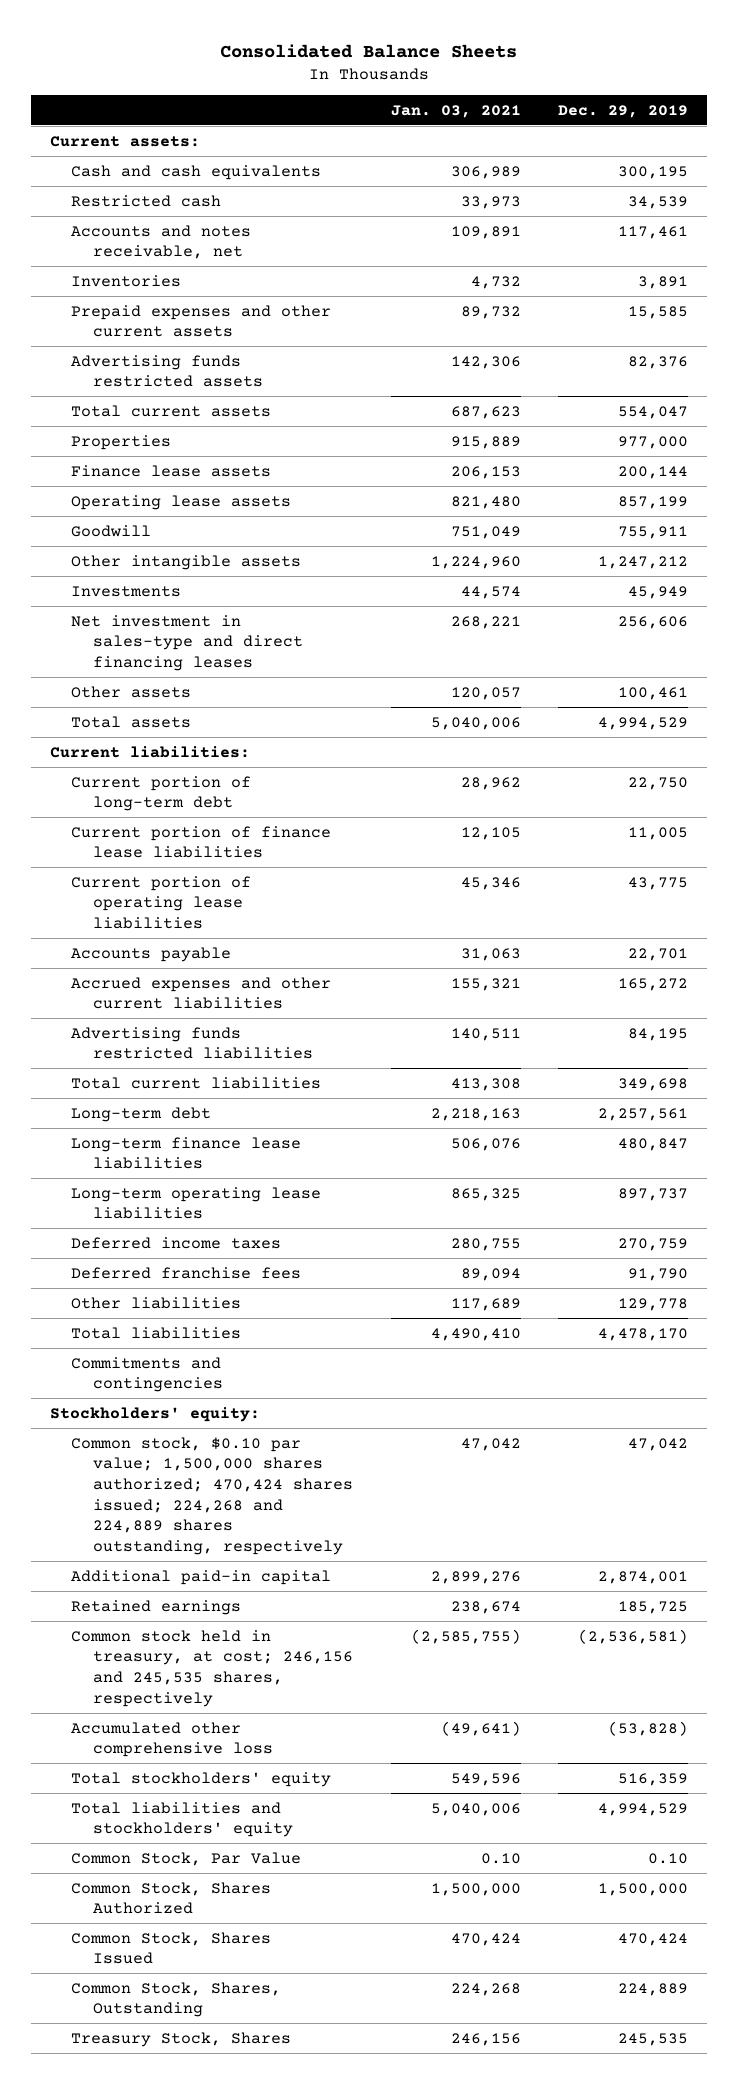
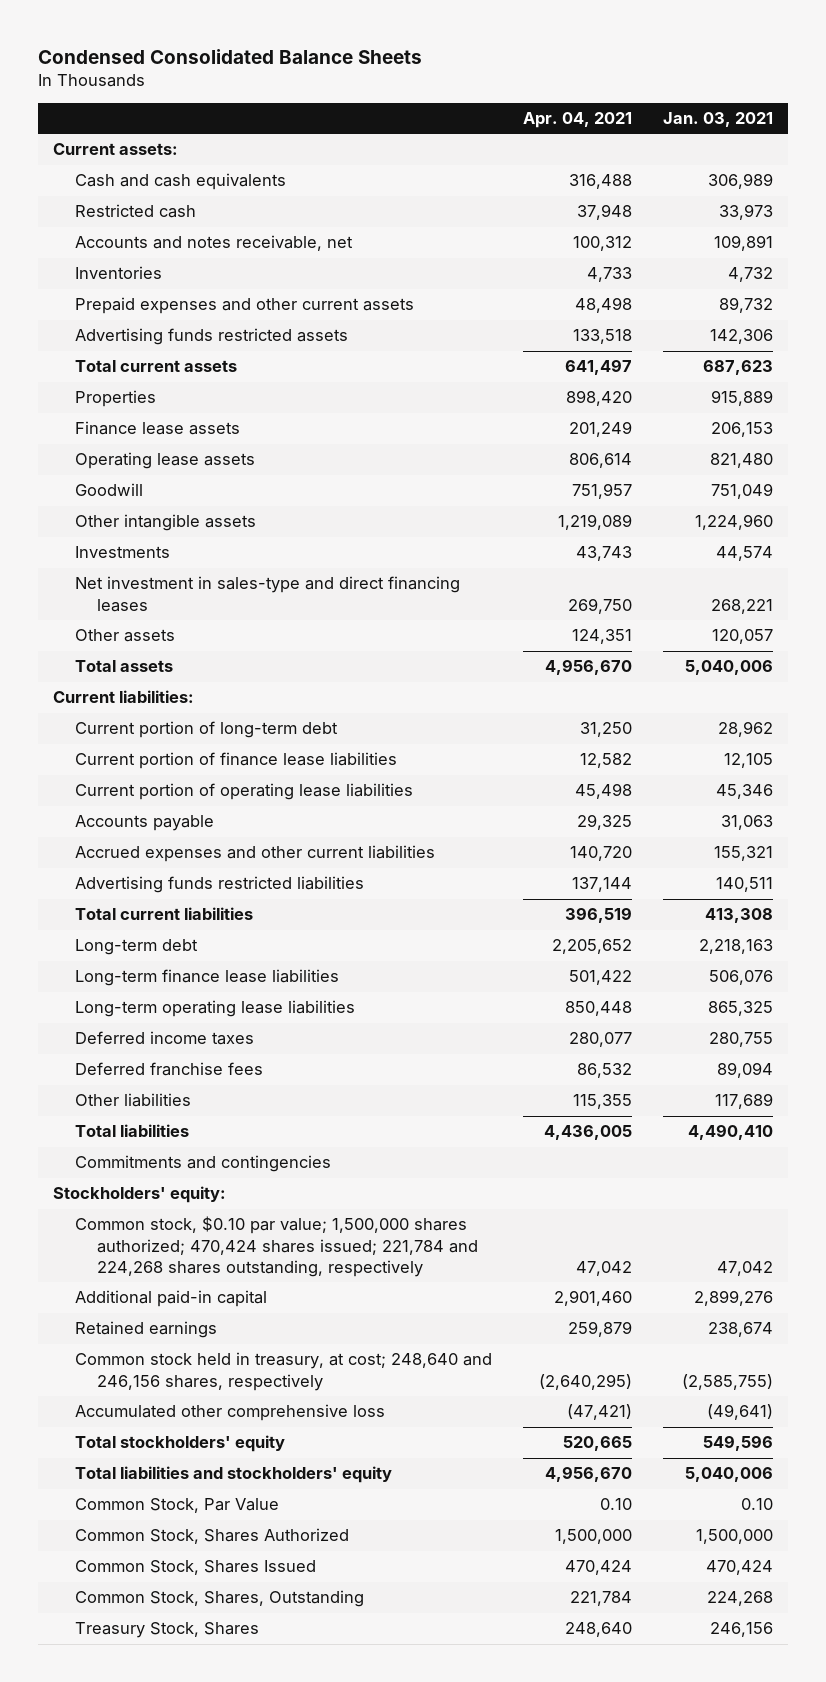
- Consolidated Balance Sheets
+ Condensed Consolidated Balance Sheets
- | Jan. 03, 2021 | Dec. 29, 2019
+ | Apr. 04, 2021 | Jan. 03, 2021
- Common stock, $0.10 par value; 1,500,000 shares authorized; 470,424 shares issued; 224,268 and 224,889 shares outstanding, respectively | 47,042 | 47,042
+ Common stock, $0.10 par value; 1,500,000 shares authorized; 470,424 shares issued; 221,784 and 224,268 shares outstanding, respectively | 47,042 | 47,042
- Common stock held in treasury, at cost; 246,156 and 245,535 shares, respectively | (2,585,755) | (2,536,581)
+ Common stock held in treasury, at cost; 248,640 and 246,156 shares, respectively | (2,640,295) | (2,585,755)

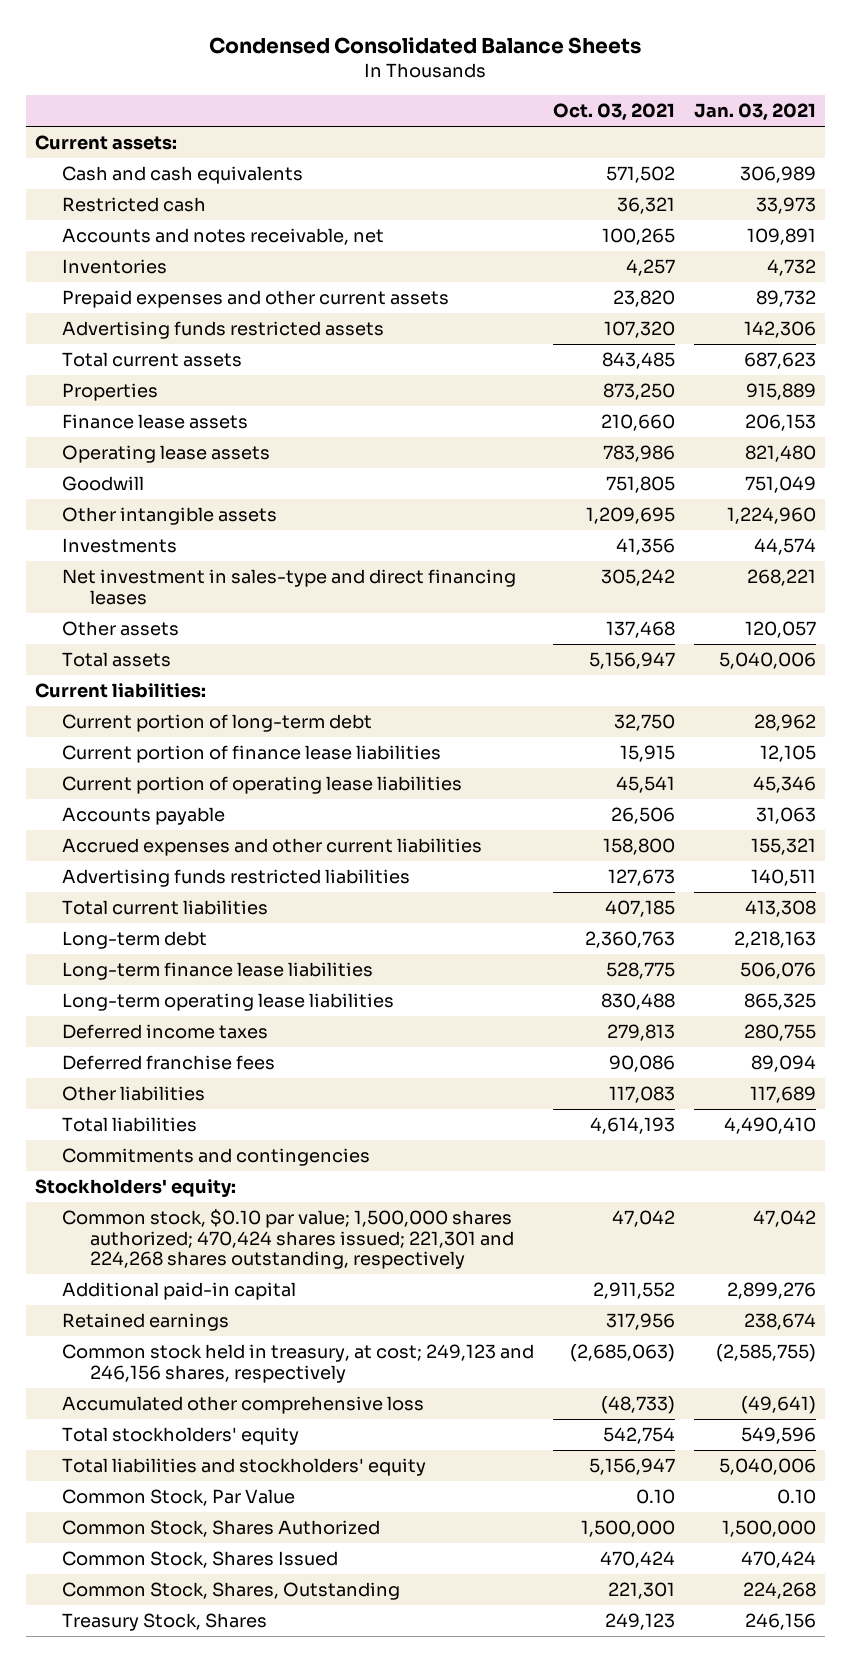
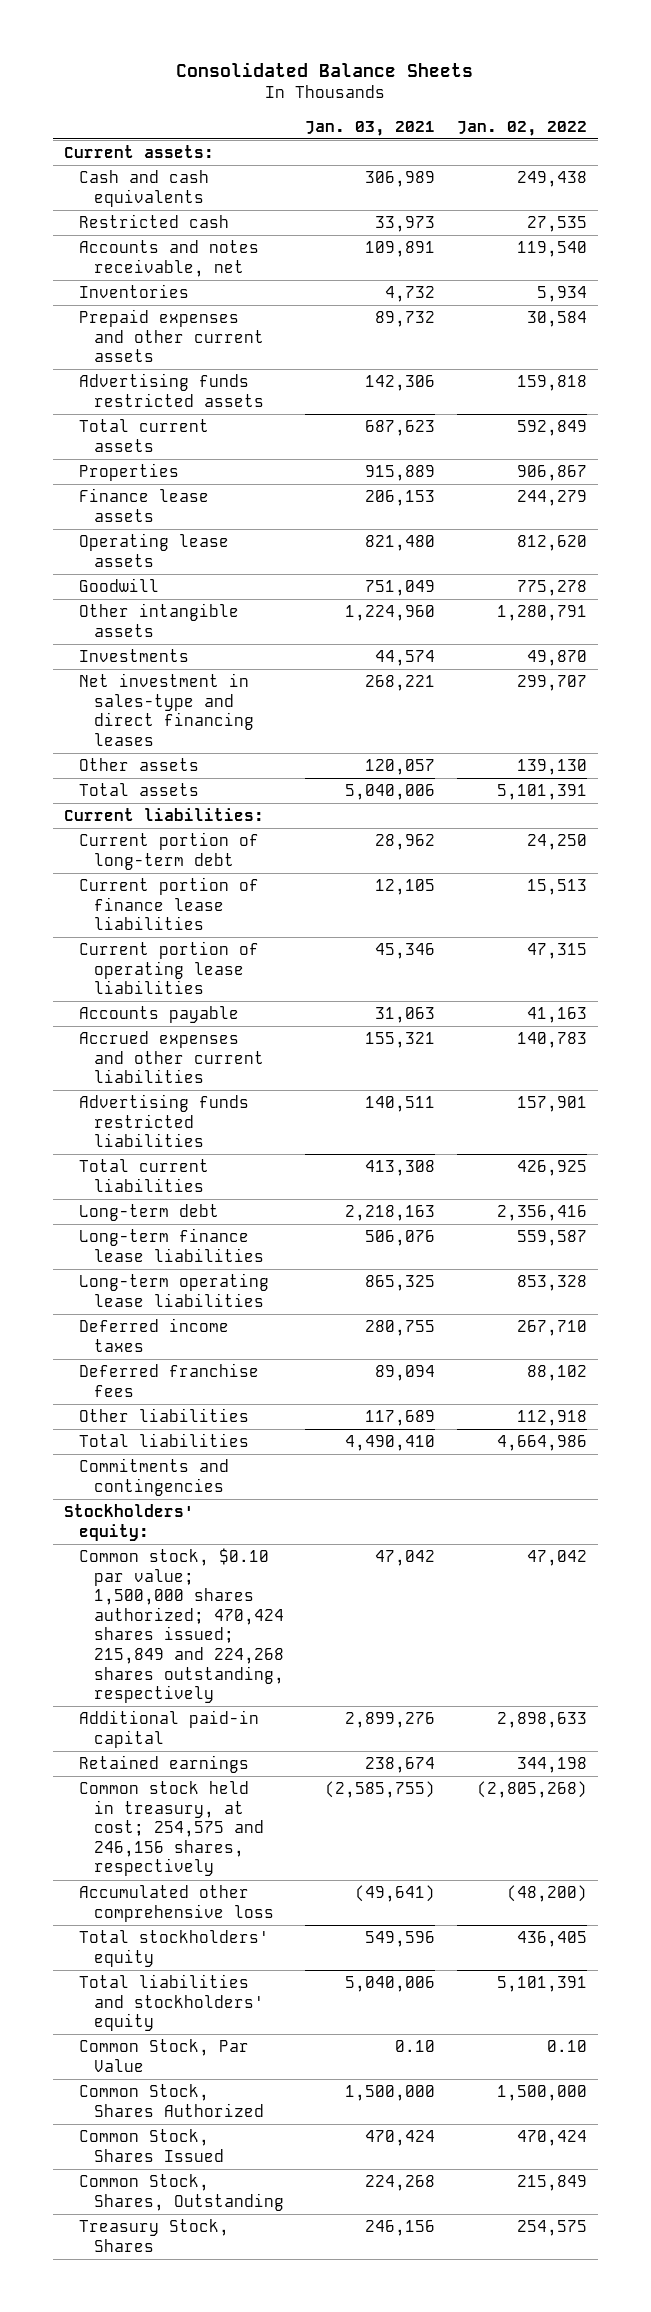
- Condensed Consolidated Balance Sheets
+ Consolidated Balance Sheets
- | Oct. 03, 2021 | Jan. 03, 2021
+ | Jan. 03, 2021 | Jan. 02, 2022
- Common stock, $0.10 par value; 1,500,000 shares authorized; 470,424 shares issued; 221,301 and 224,268 shares outstanding, respectively | 47,042 | 47,042
+ Common stock, $0.10 par value; 1,500,000 shares authorized; 470,424 shares issued; 215,849 and 224,268 shares outstanding, respectively | 47,042 | 47,042
- Common stock held in treasury, at cost; 249,123 and 246,156 shares, respectively | (2,685,063) | (2,585,755)
+ Common stock held in treasury, at cost; 254,575 and 246,156 shares, respectively | (2,585,755) | (2,805,268)

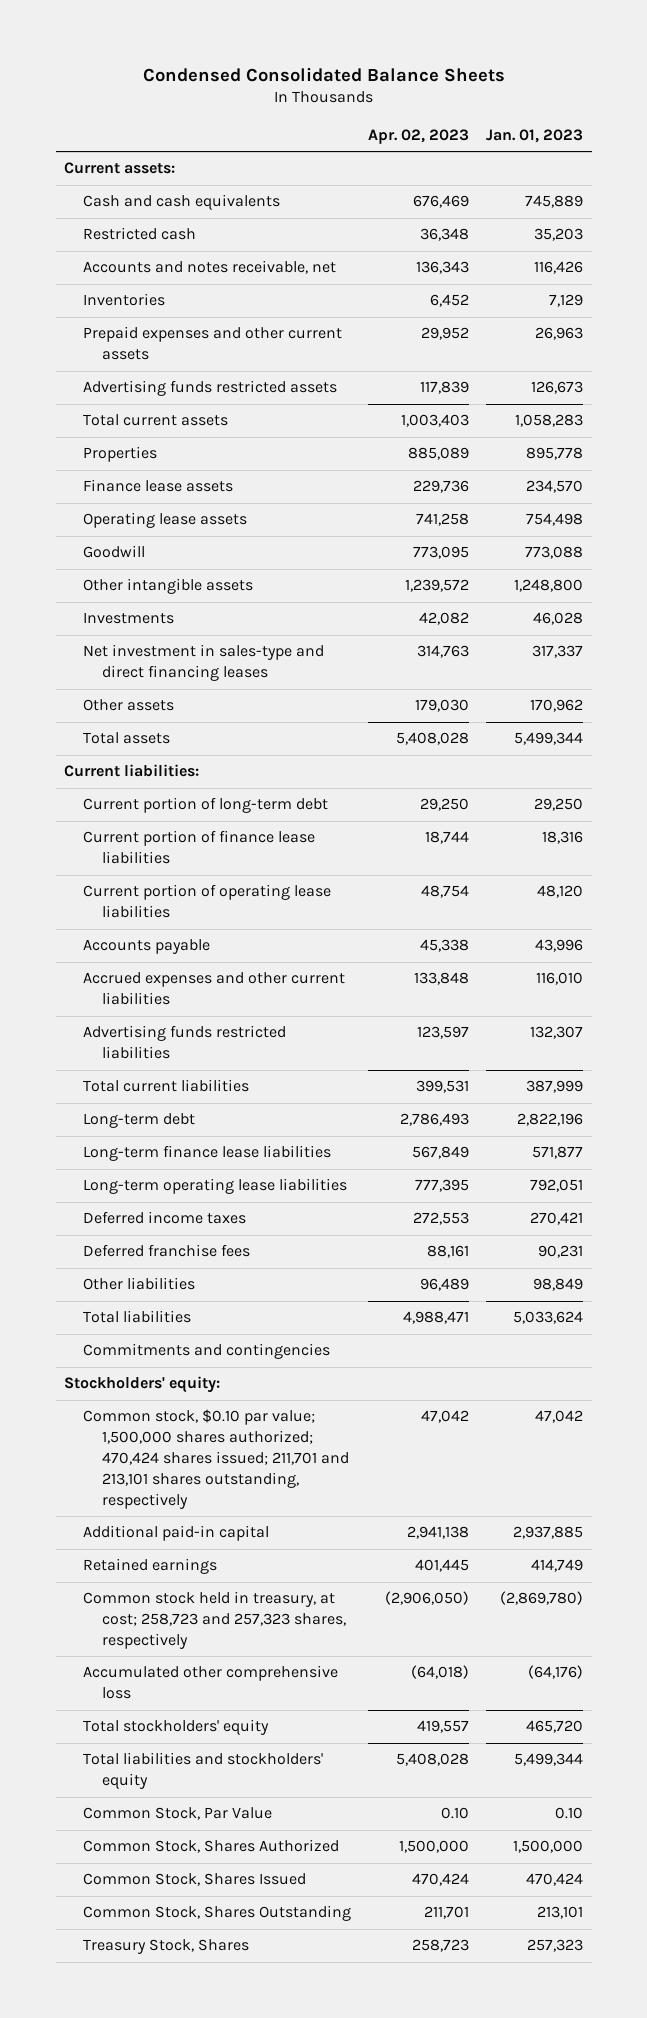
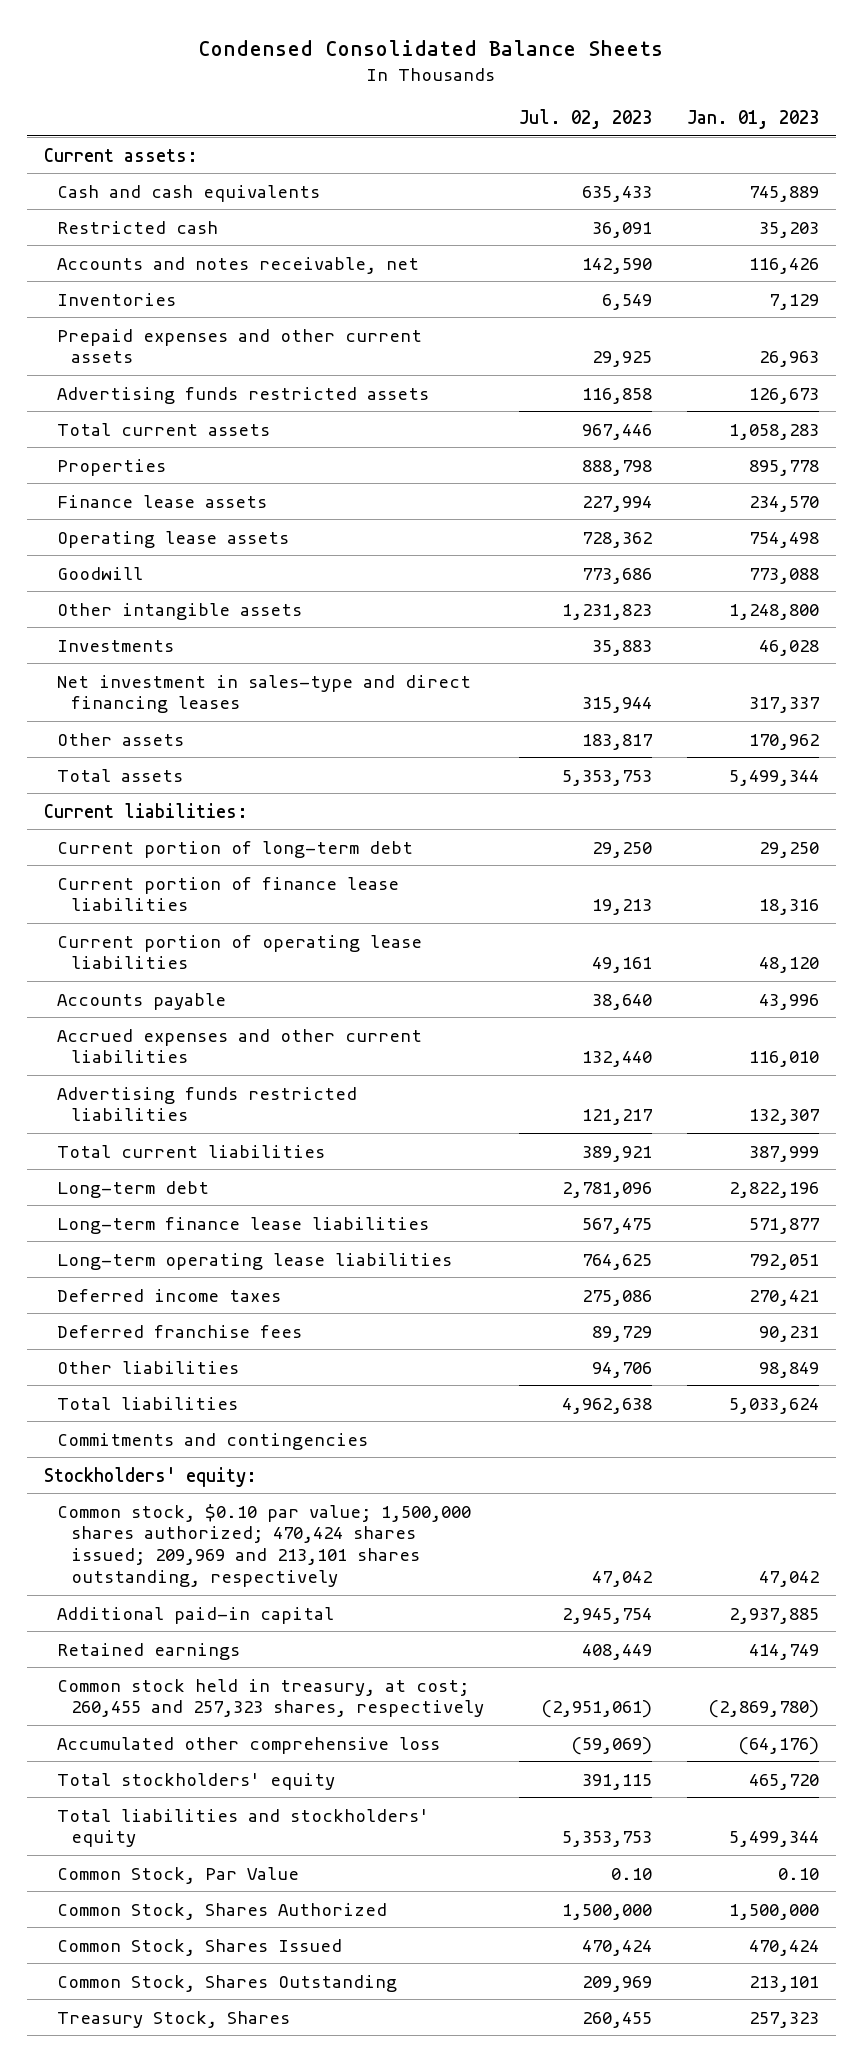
- | Apr. 02, 2023 | Jan. 01, 2023
+ | Jul. 02, 2023 | Jan. 01, 2023
- Common stock, $0.10 par value; 1,500,000 shares authorized; 470,424 shares issued; 211,701 and 213,101 shares outstanding, respectively | 47,042 | 47,042
+ Common stock, $0.10 par value; 1,500,000 shares authorized; 470,424 shares issued; 209,969 and 213,101 shares outstanding, respectively | 47,042 | 47,042
- Common stock held in treasury, at cost; 258,723 and 257,323 shares, respectively | (2,906,050) | (2,869,780)
+ Common stock held in treasury, at cost; 260,455 and 257,323 shares, respectively | (2,951,061) | (2,869,780)

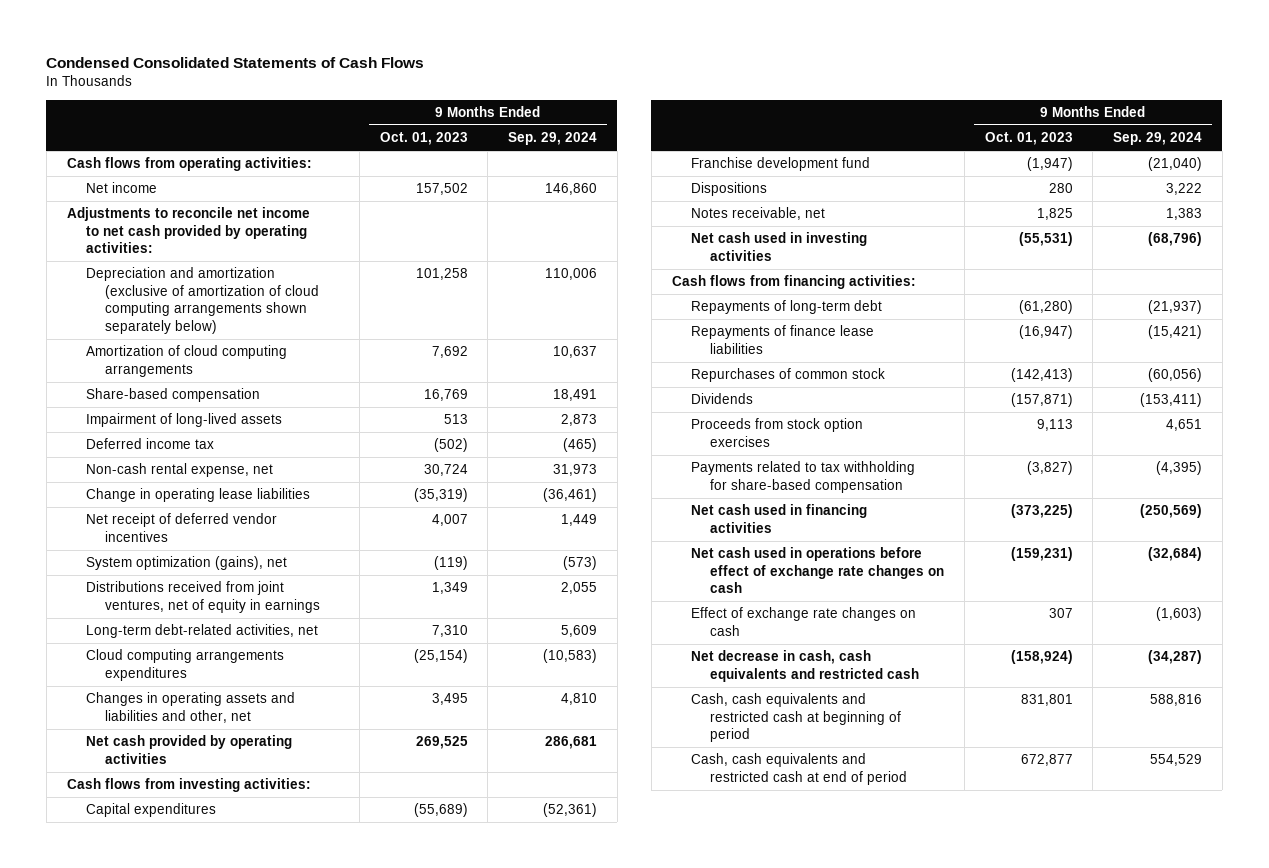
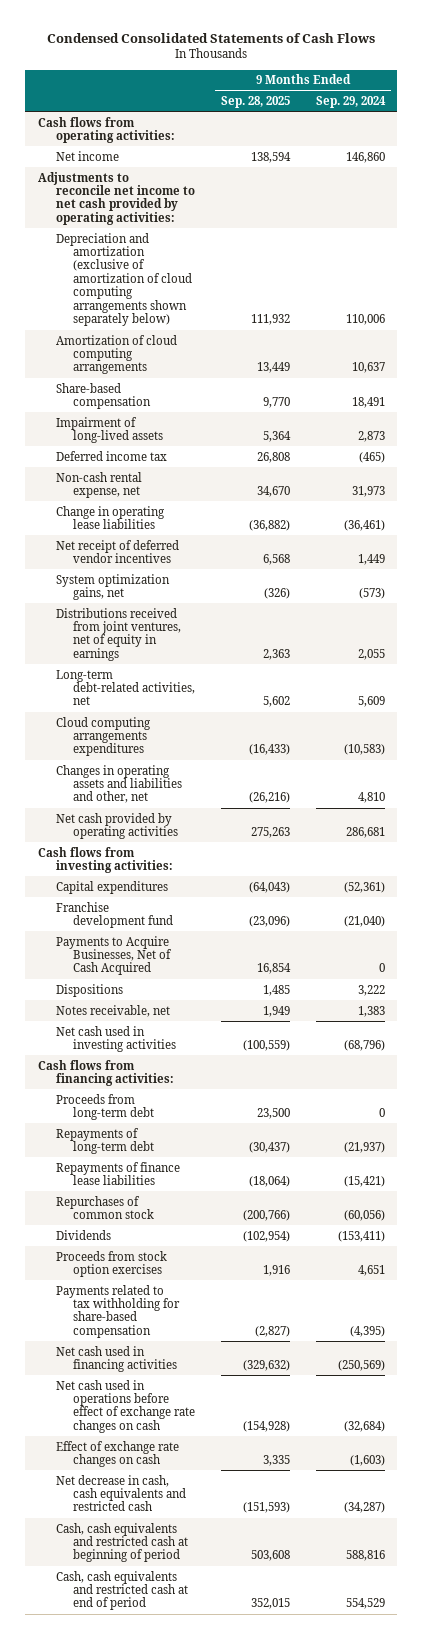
- | 9 Months Ended Oct. 01, 2023 | 9 Months Ended Sep. 29, 2024
+ | 9 Months Ended Sep. 28, 2025 | 9 Months Ended Sep. 29, 2024
- System optimization (gains), net | (119) | (573)
+ System optimization gains, net | (326) | (573)
+ Payments to Acquire Businesses, Net of Cash Acquired | 16,854 | 0
+ Proceeds from long-term debt | 23,500 | 0

